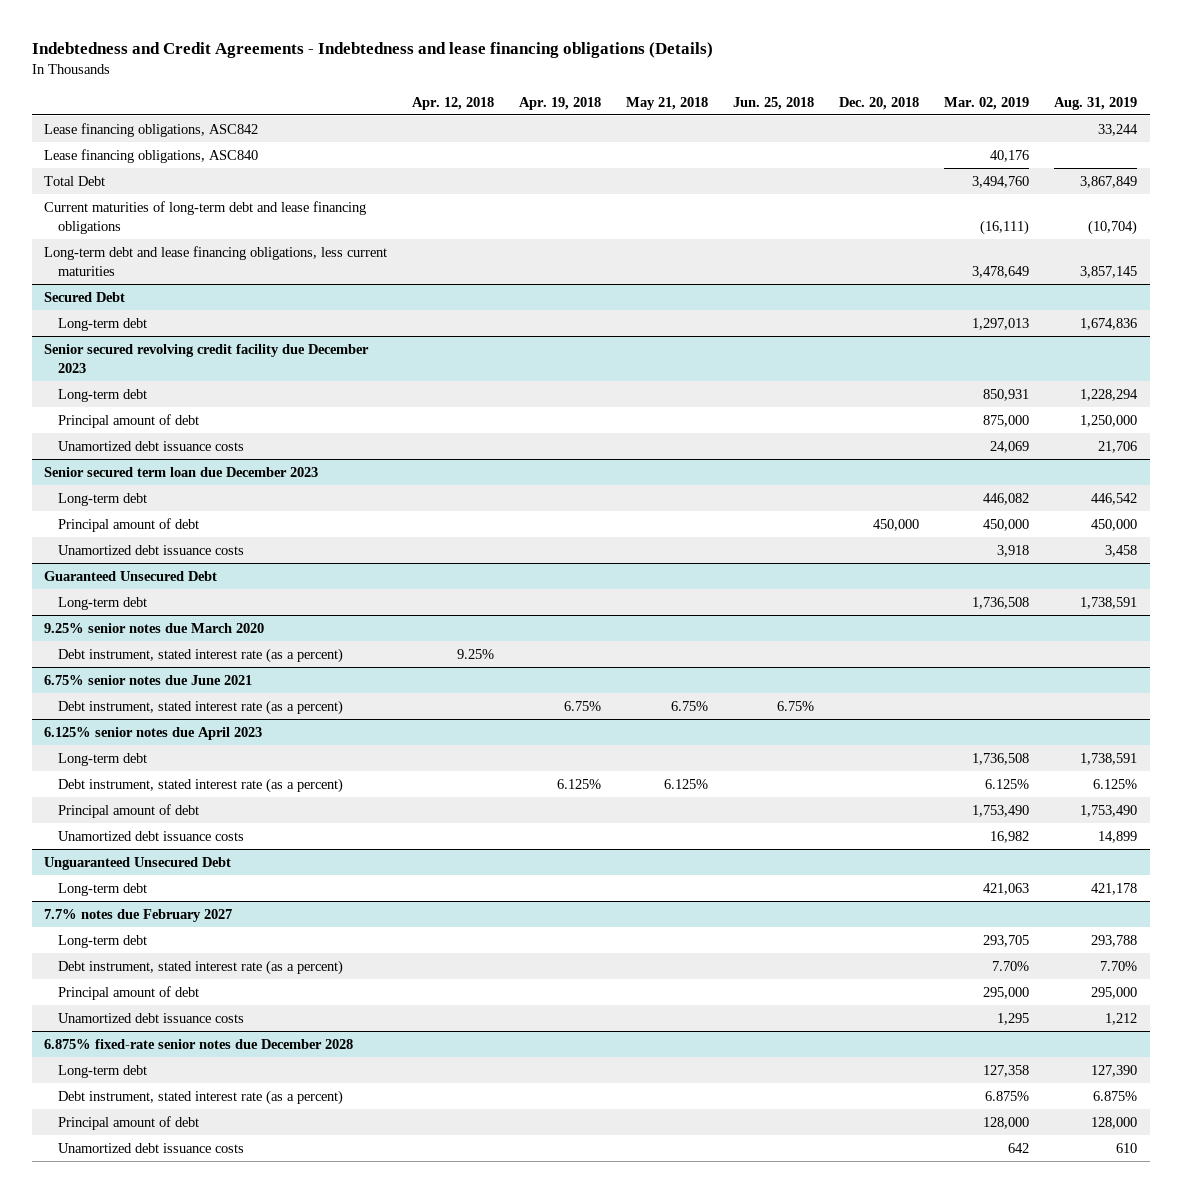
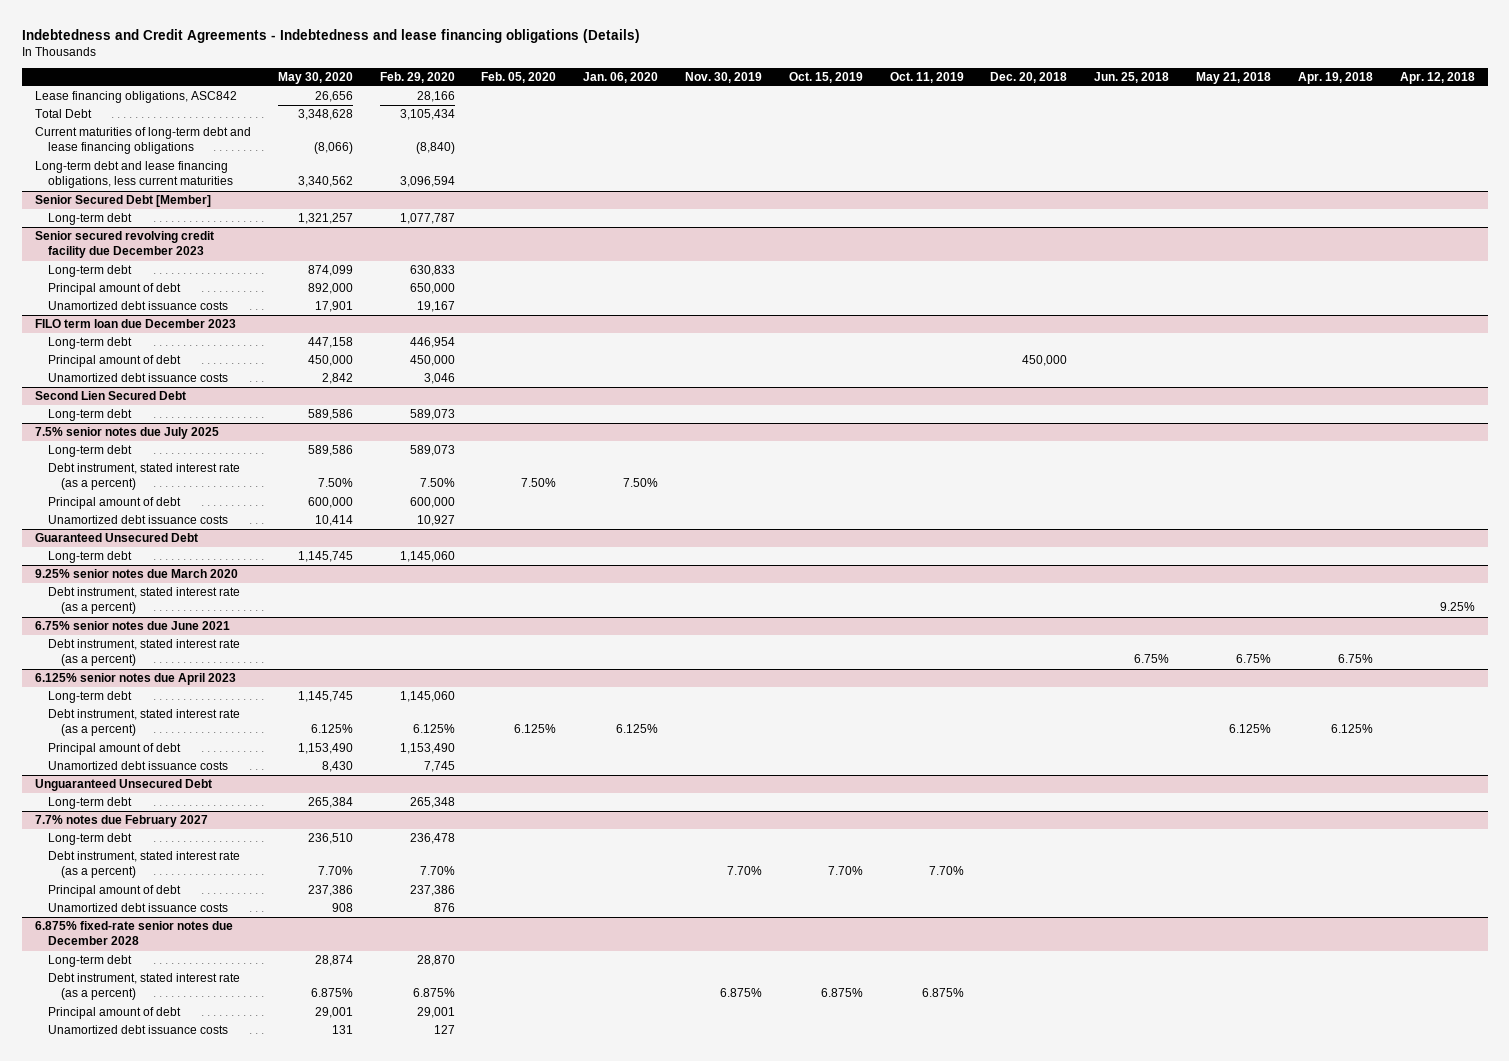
- | Apr. 12, 2018 | Apr. 19, 2018 | May 21, 2018 | Jun. 25, 2018 | Dec. 20, 2018 | Mar. 02, 2019 | Aug. 31, 2019
+ | May 30, 2020 | Feb. 29, 2020 | Feb. 05, 2020 | Jan. 06, 2020 | Nov. 30, 2019 | Oct. 15, 2019 | Oct. 11, 2019 | Dec. 20, 2018 | Jun. 25, 2018 | May 21, 2018 | Apr. 19, 2018 | Apr. 12, 2018
- Lease financing obligations, ASC840 | | | | | | 40,176 |
- Secured Debt
- Long-term debt | | | | | | 1,297,013 | 1,674,836
+ Senior Secured Debt [Member]
+ Long-term debt | 1,321,257 | 1,077,787 | | | | | | | | | |
- Senior secured term loan due December 2023
+ FILO term loan due December 2023
+ Second Lien Secured Debt
+ Long-term debt | 589,586 | 589,073 | | | | | | | | | |
+ 7.5% senior notes due July 2025
+ Long-term debt | 589,586 | 589,073 | | | | | | | | | |
+ Debt instrument, stated interest rate (as a percent) | 7.50% | 7.50% | 7.50% | 7.50% | | | | | | | |
+ Principal amount of debt | 600,000 | 600,000 | | | | | | | | | |
+ Unamortized debt issuance costs | 10,414 | 10,927 | | | | | | | | | |

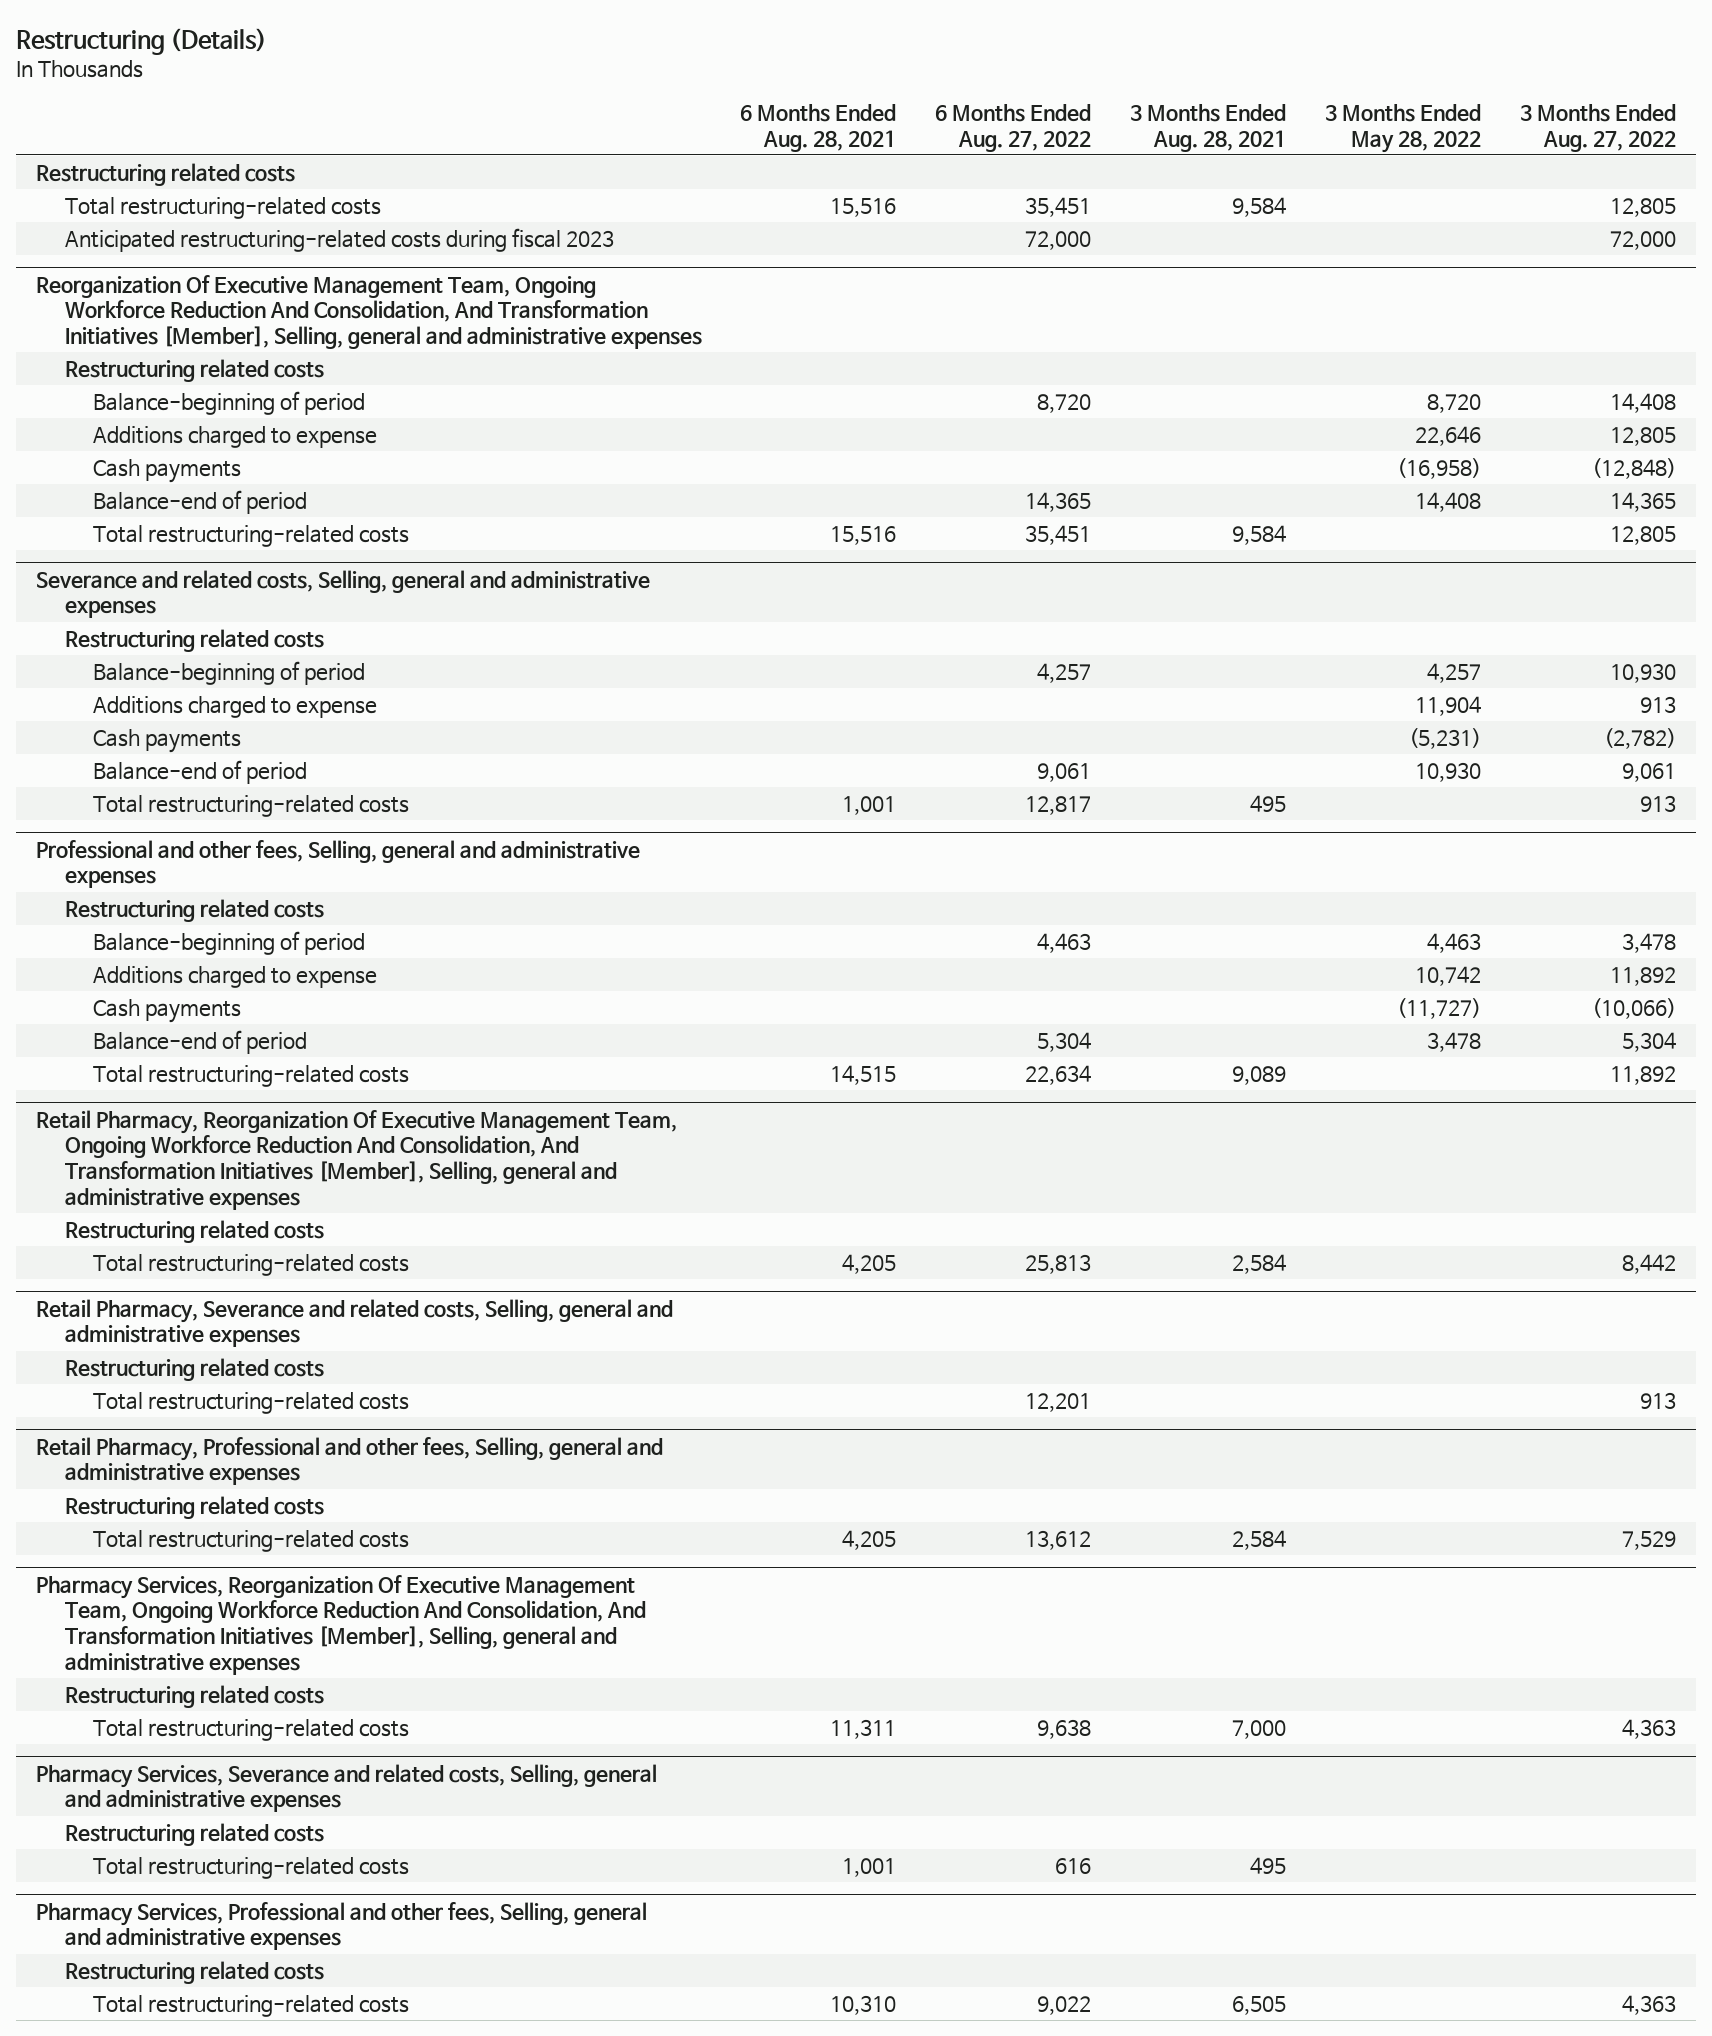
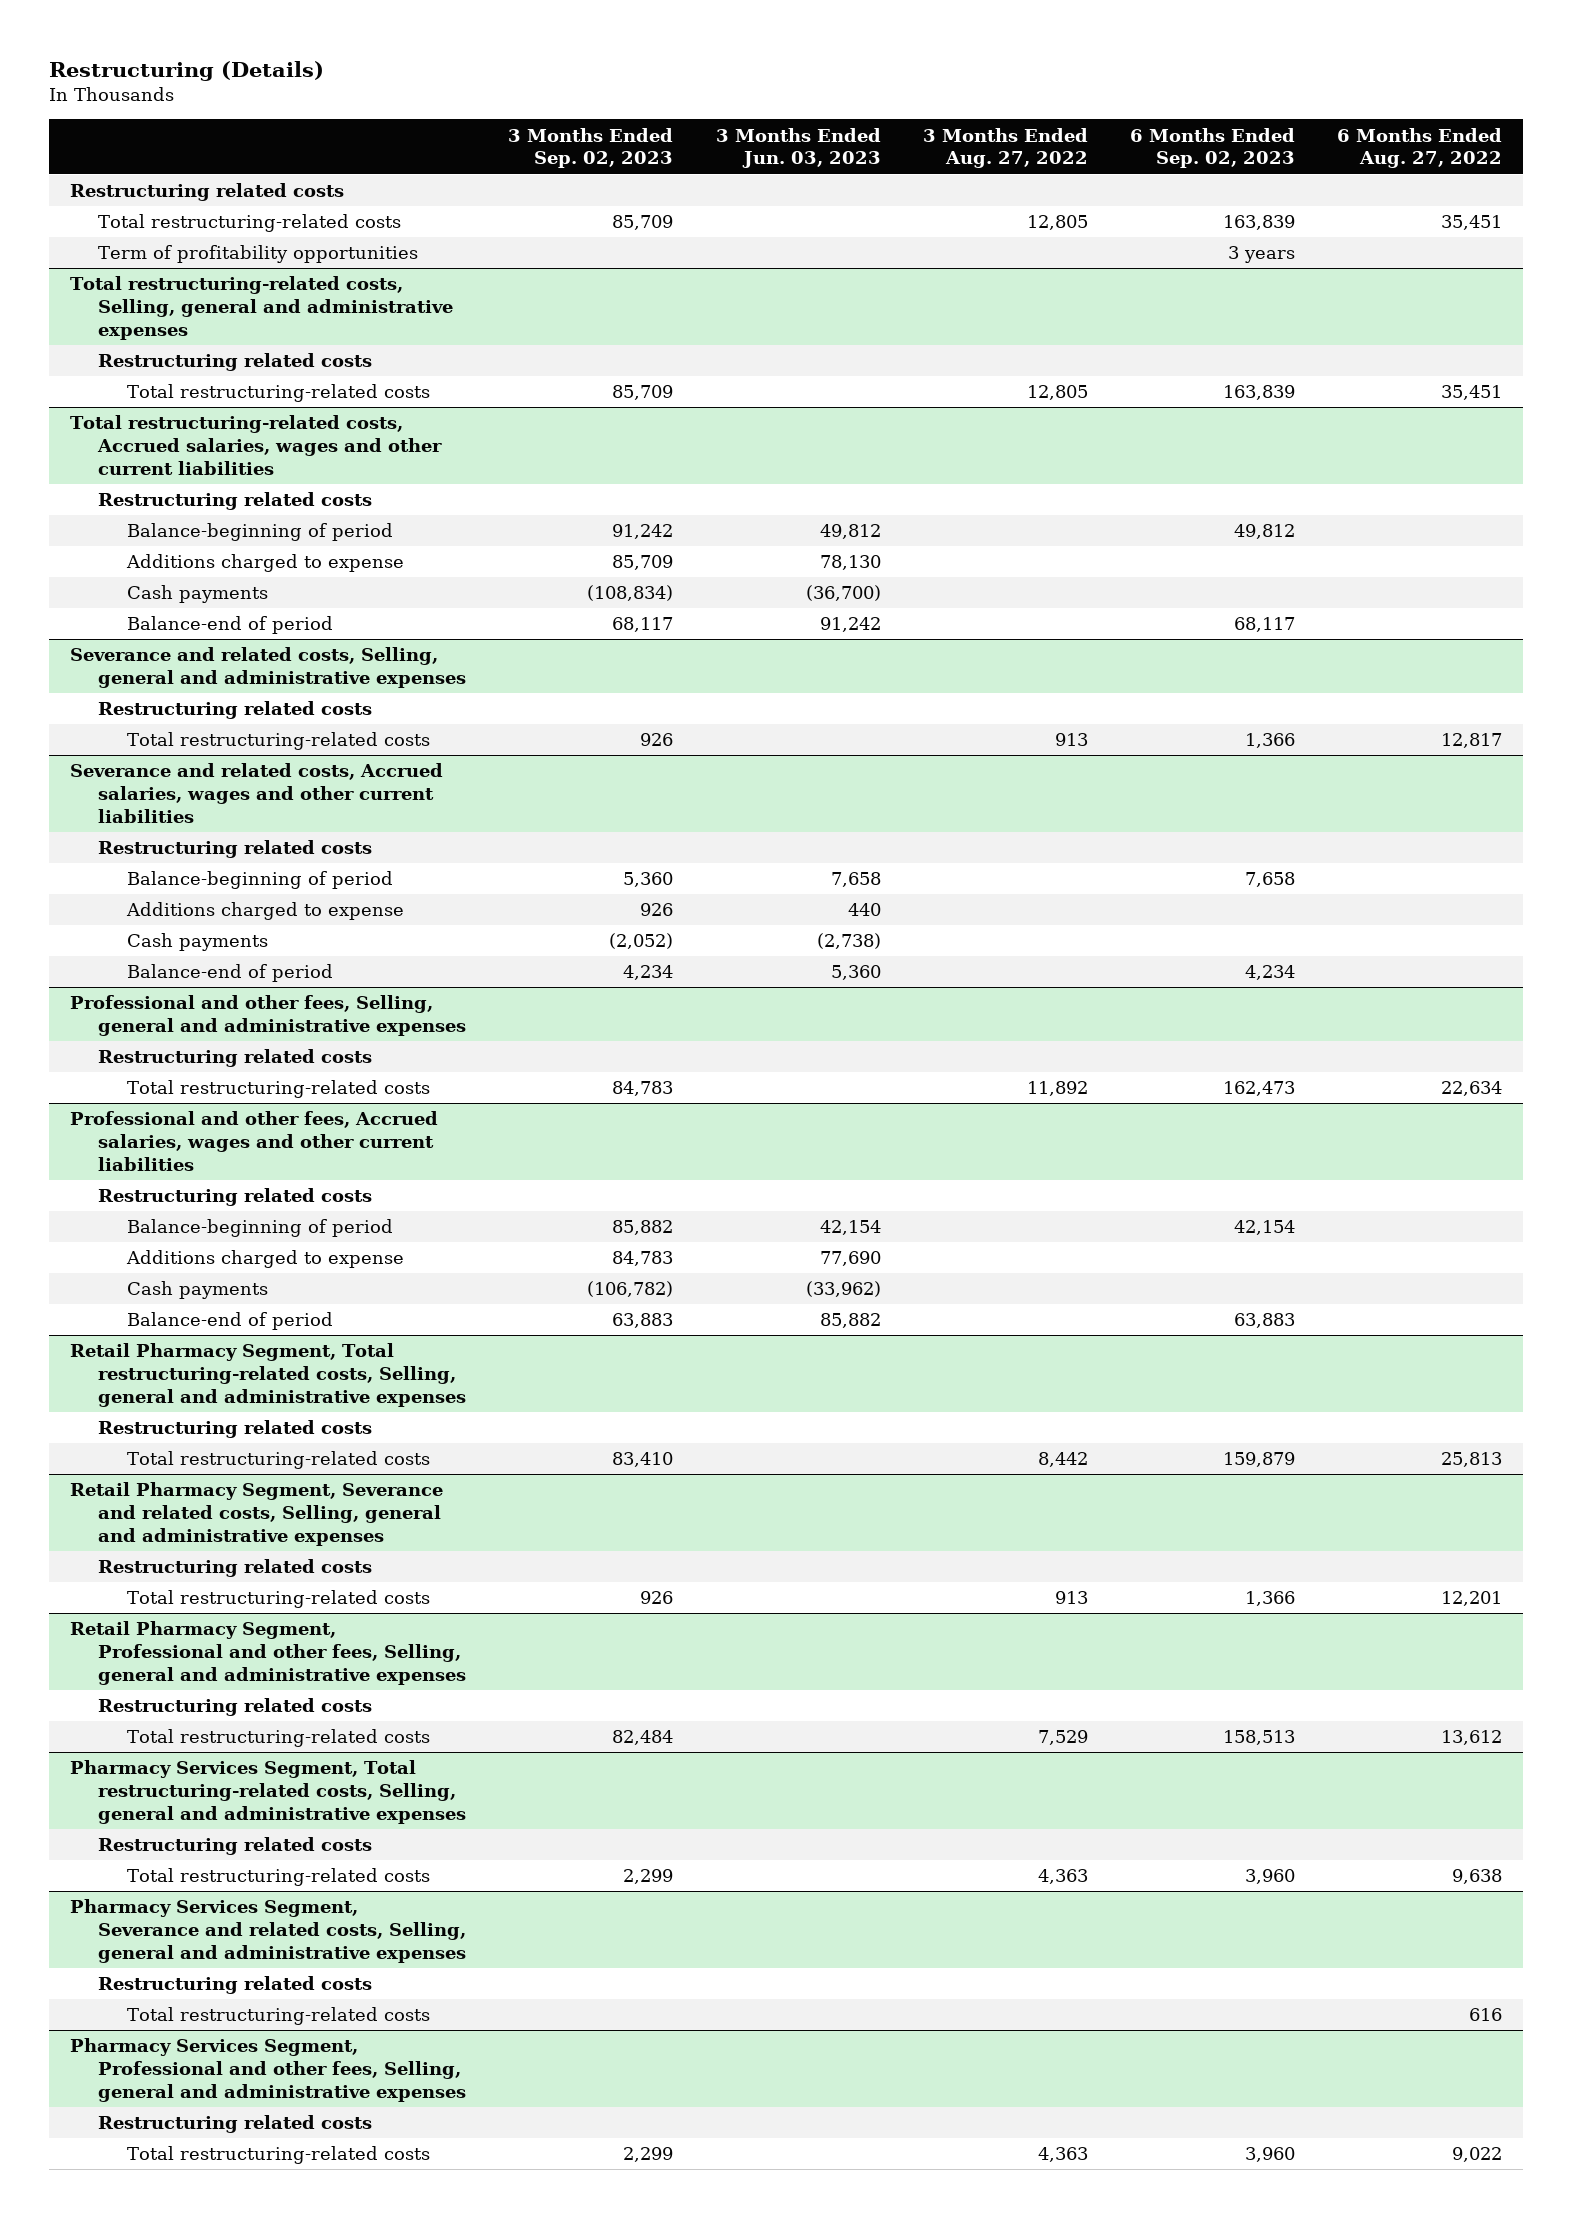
- | 6 Months Ended Aug. 28, 2021 | 6 Months Ended Aug. 27, 2022 | 3 Months Ended Aug. 28, 2021 | 3 Months Ended May 28, 2022 | 3 Months Ended Aug. 27, 2022
+ | 3 Months Ended Sep. 02, 2023 | 3 Months Ended Jun. 03, 2023 | 3 Months Ended Aug. 27, 2022 | 6 Months Ended Sep. 02, 2023 | 6 Months Ended Aug. 27, 2022
- Anticipated restructuring-related costs during fiscal 2023 | | 72,000 | | | 72,000
- Reorganization Of Executive Management Team, Ongoing Workforce Reduction And Consolidation, And Transformation Initiatives [Member], Selling, general and administrative expenses
+ Term of profitability opportunities | | | | 3 years |
+ Total restructuring-related costs, Selling, general and administrative expenses
- Balance-beginning of period | | 8,720 | | 8,720 | 14,408
- Additions charged to expense | | | | 22,646 | 12,805
- Cash payments | | | | (16,958) | (12,848)
- Balance-end of period | | 14,365 | | 14,408 | 14,365
+ Total restructuring-related costs, Accrued salaries, wages and other current liabilities
+ Restructuring related costs
+ Balance-beginning of period | 91,242 | 49,812 | | 49,812 |
+ Additions charged to expense | 85,709 | 78,130 | | |
+ Cash payments | (108,834) | (36,700) | | |
+ Balance-end of period | 68,117 | 91,242 | | 68,117 |
@ Severance and related costs, Selling, general and administrative expenses
- Balance-beginning of period | | 4,257 | | 4,257 | 10,930
- Additions charged to expense | | | | 11,904 | 913
- Cash payments | | | | (5,231) | (2,782)
- Balance-end of period | | 9,061 | | 10,930 | 9,061
+ Severance and related costs, Accrued salaries, wages and other current liabilities
+ Restructuring related costs
+ Balance-beginning of period | 5,360 | 7,658 | | 7,658 |
+ Additions charged to expense | 926 | 440 | | |
+ Cash payments | (2,052) | (2,738) | | |
+ Balance-end of period | 4,234 | 5,360 | | 4,234 |
@ Professional and other fees, Selling, general and administrative expenses
- Balance-beginning of period | | 4,463 | | 4,463 | 3,478
- Additions charged to expense | | | | 10,742 | 11,892
- Cash payments | | | | (11,727) | (10,066)
- Balance-end of period | | 5,304 | | 3,478 | 5,304
- Retail Pharmacy, Reorganization Of Executive Management Team, Ongoing Workforce Reduction And Consolidation, And Transformation Initiatives [Member], Selling, general and administrative expenses
+ Professional and other fees, Accrued salaries, wages and other current liabilities
+ Restructuring related costs
+ Balance-beginning of period | 85,882 | 42,154 | | 42,154 |
+ Additions charged to expense | 84,783 | 77,690 | | |
+ Cash payments | (106,782) | (33,962) | | |
+ Balance-end of period | 63,883 | 85,882 | | 63,883 |
+ Retail Pharmacy Segment, Total restructuring-related costs, Selling, general and administrative expenses
- Retail Pharmacy, Severance and related costs, Selling, general and administrative expenses
+ Retail Pharmacy Segment, Severance and related costs, Selling, general and administrative expenses
- Retail Pharmacy, Professional and other fees, Selling, general and administrative expenses
+ Retail Pharmacy Segment, Professional and other fees, Selling, general and administrative expenses
- Pharmacy Services, Reorganization Of Executive Management Team, Ongoing Workforce Reduction And Consolidation, And Transformation Initiatives [Member], Selling, general and administrative expenses
+ Pharmacy Services Segment, Total restructuring-related costs, Selling, general and administrative expenses
- Pharmacy Services, Severance and related costs, Selling, general and administrative expenses
+ Pharmacy Services Segment, Severance and related costs, Selling, general and administrative expenses
- Pharmacy Services, Professional and other fees, Selling, general and administrative expenses
+ Pharmacy Services Segment, Professional and other fees, Selling, general and administrative expenses

